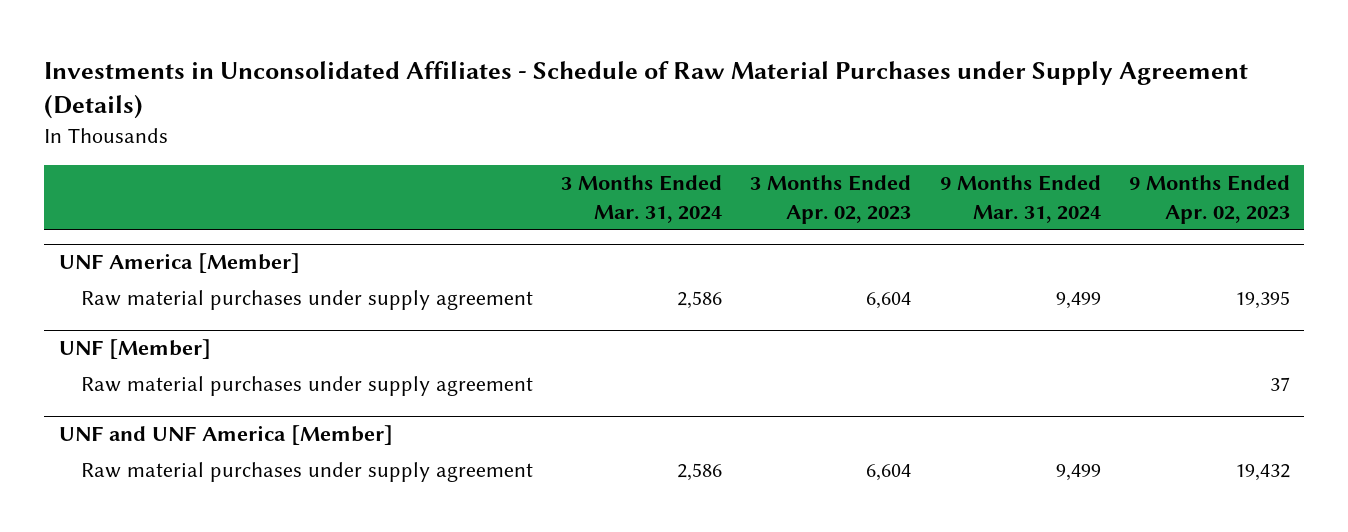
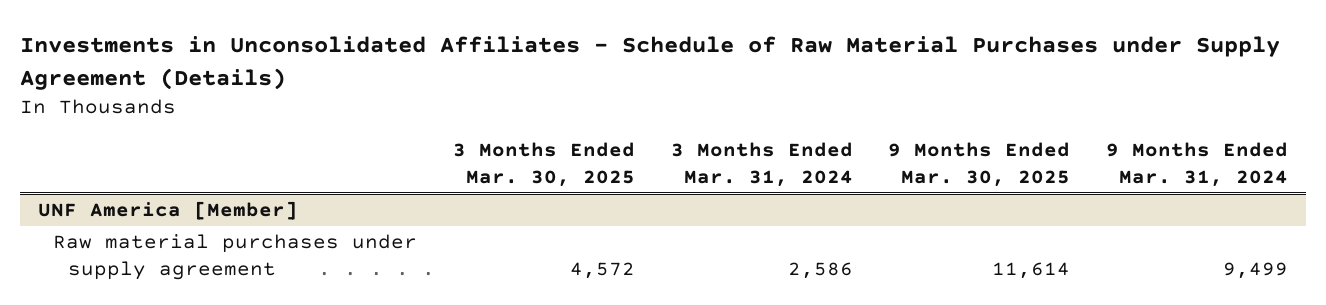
- | 3 Months Ended Mar. 31, 2024 | 3 Months Ended Apr. 02, 2023 | 9 Months Ended Mar. 31, 2024 | 9 Months Ended Apr. 02, 2023
+ | 3 Months Ended Mar. 30, 2025 | 3 Months Ended Mar. 31, 2024 | 9 Months Ended Mar. 30, 2025 | 9 Months Ended Mar. 31, 2024
- UNF [Member]
- Raw material purchases under supply agreement | | | | 37
- UNF and UNF America [Member]
- Raw material purchases under supply agreement | 2,586 | 6,604 | 9,499 | 19,432

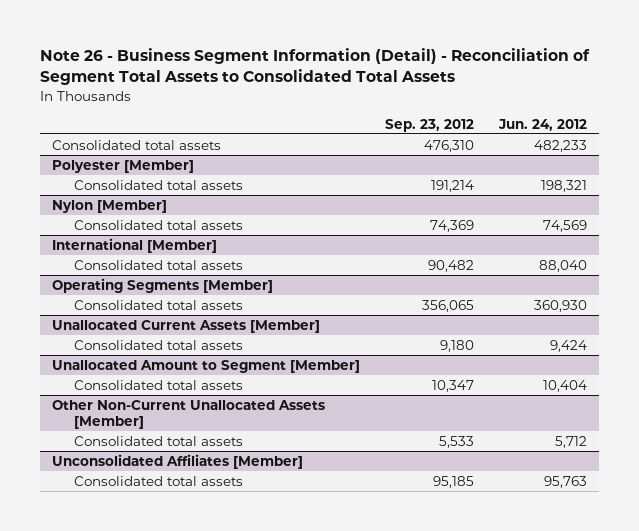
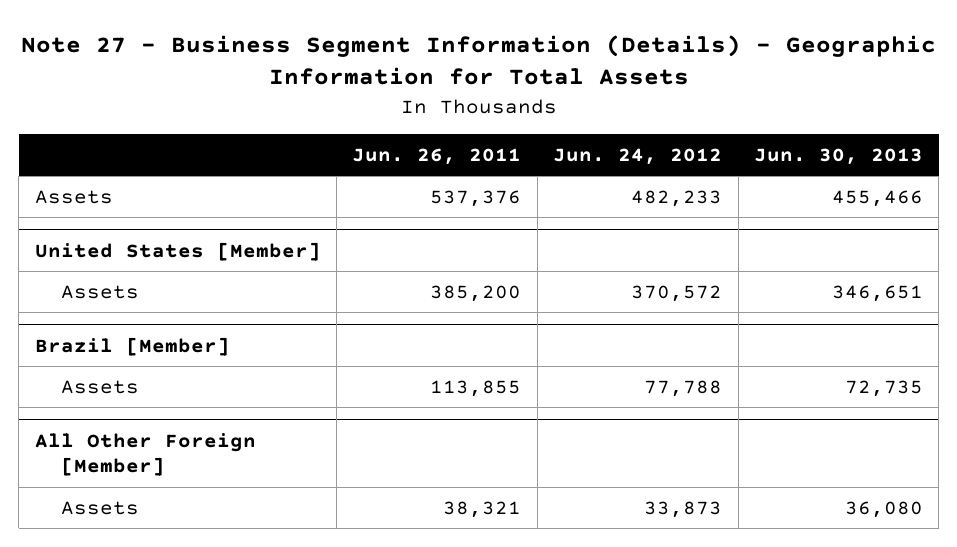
- Note 26 - Business Segment Information (Detail) - Reconciliation of Segment Total Assets to Consolidated Total Assets
+ Note 27 - Business Segment Information (Details) - Geographic Information for Total Assets
- | Sep. 23, 2012 | Jun. 24, 2012
+ | Jun. 26, 2011 | Jun. 24, 2012 | Jun. 30, 2013
- Consolidated total assets | 476,310 | 482,233
- Polyester [Member]
- Consolidated total assets | 191,214 | 198,321
- Nylon [Member]
- Consolidated total assets | 74,369 | 74,569
- International [Member]
- Consolidated total assets | 90,482 | 88,040
- Operating Segments [Member]
- Consolidated total assets | 356,065 | 360,930
- Unallocated Current Assets [Member]
- Consolidated total assets | 9,180 | 9,424
- Unallocated Amount to Segment [Member]
- Consolidated total assets | 10,347 | 10,404
- Other Non-Current Unallocated Assets [Member]
- Consolidated total assets | 5,533 | 5,712
- Unconsolidated Affiliates [Member]
- Consolidated total assets | 95,185 | 95,763
+ Assets | 537,376 | 482,233 | 455,466
+ United States [Member]
+ Assets | 385,200 | 370,572 | 346,651
+ Brazil [Member]
+ Assets | 113,855 | 77,788 | 72,735
+ All Other Foreign [Member]
+ Assets | 38,321 | 33,873 | 36,080

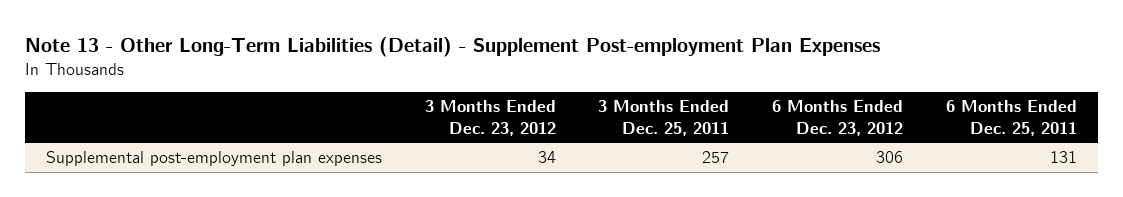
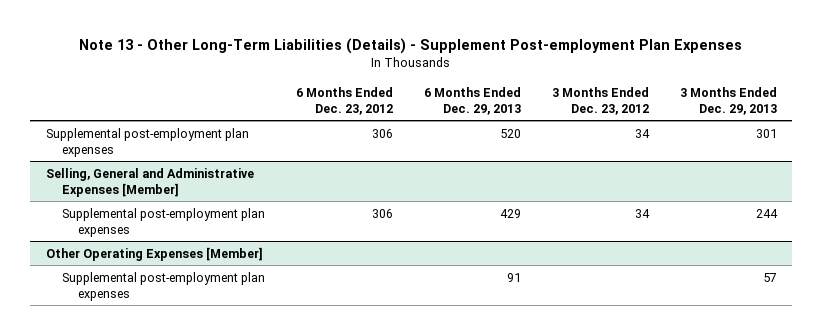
- Note 13 - Other Long-Term Liabilities (Detail) - Supplement Post-employment Plan Expenses
+ Note 13 - Other Long-Term Liabilities (Details) - Supplement Post-employment Plan Expenses
- | 3 Months Ended Dec. 23, 2012 | 3 Months Ended Dec. 25, 2011 | 6 Months Ended Dec. 23, 2012 | 6 Months Ended Dec. 25, 2011
+ | 6 Months Ended Dec. 23, 2012 | 6 Months Ended Dec. 29, 2013 | 3 Months Ended Dec. 23, 2012 | 3 Months Ended Dec. 29, 2013
+ Selling, General and Administrative Expenses [Member]
+ Supplemental post-employment plan expenses | 306 | 429 | 34 | 244
+ Other Operating Expenses [Member]
+ Supplemental post-employment plan expenses | | 91 | | 57

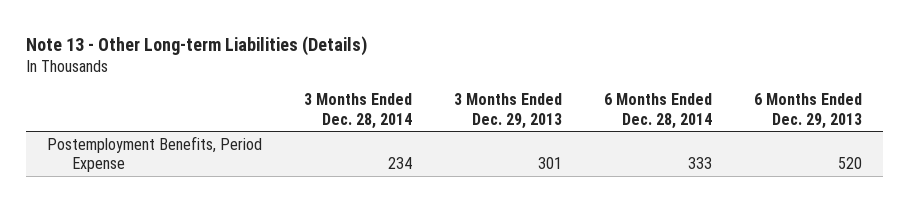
- Note 13 - Other Long-Term Liabilities (Details) - Supplement Post-employment Plan Expenses
+ Note 13 - Other Long-term Liabilities (Details)
- | 6 Months Ended Dec. 23, 2012 | 6 Months Ended Dec. 29, 2013 | 3 Months Ended Dec. 23, 2012 | 3 Months Ended Dec. 29, 2013
+ | 3 Months Ended Dec. 28, 2014 | 3 Months Ended Dec. 29, 2013 | 6 Months Ended Dec. 28, 2014 | 6 Months Ended Dec. 29, 2013
- Supplemental post-employment plan expenses | 306 | 520 | 34 | 301
- Selling, General and Administrative Expenses [Member]
- Supplemental post-employment plan expenses | 306 | 429 | 34 | 244
- Other Operating Expenses [Member]
- Supplemental post-employment plan expenses | | 91 | | 57
+ Postemployment Benefits, Period Expense | 234 | 301 | 333 | 520

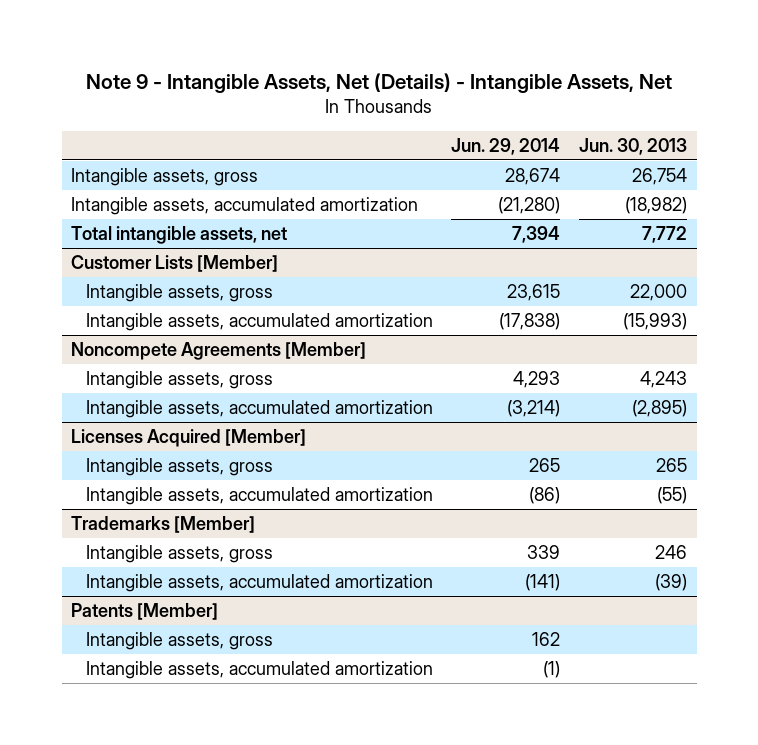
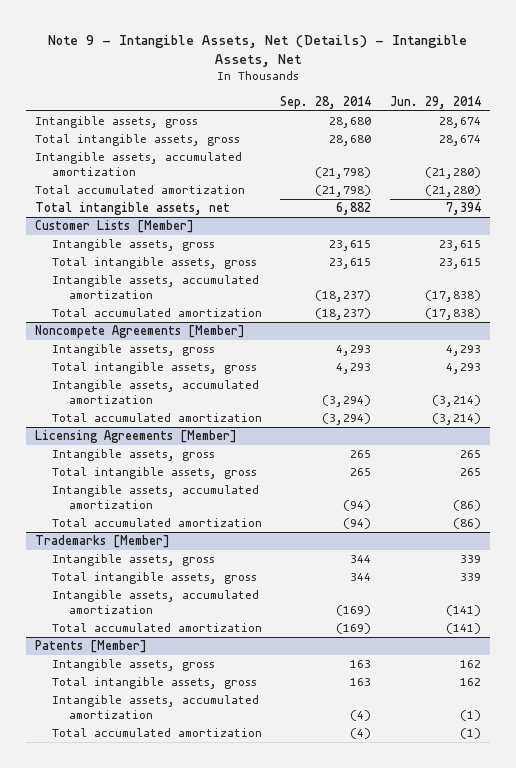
- | Jun. 29, 2014 | Jun. 30, 2013
+ | Sep. 28, 2014 | Jun. 29, 2014
+ Total intangible assets, gross | 28,680 | 28,674
+ Total accumulated amortization | (21,798) | (21,280)
@ Customer Lists [Member]
+ Total intangible assets, gross | 23,615 | 23,615
+ Total accumulated amortization | (18,237) | (17,838)
@ Noncompete Agreements [Member]
+ Total intangible assets, gross | 4,293 | 4,293
- Licenses Acquired [Member]
@ Noncompete Agreements [Member]
+ Total accumulated amortization | (3,294) | (3,214)
+ Licensing Agreements [Member]
+ Total intangible assets, gross | 265 | 265
+ Total accumulated amortization | (94) | (86)
@ Trademarks [Member]
+ Total intangible assets, gross | 344 | 339
+ Total accumulated amortization | (169) | (141)
@ Patents [Member]
+ Total intangible assets, gross | 163 | 162
+ Total accumulated amortization | (4) | (1)

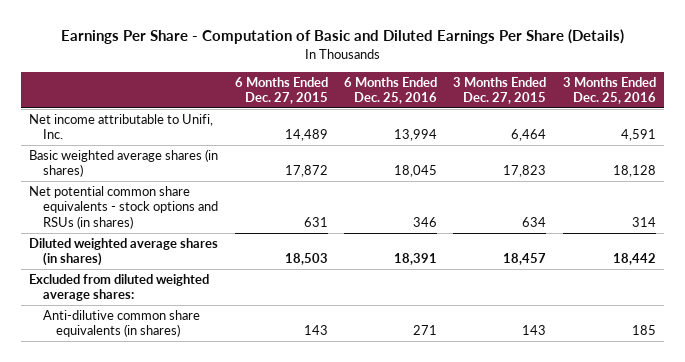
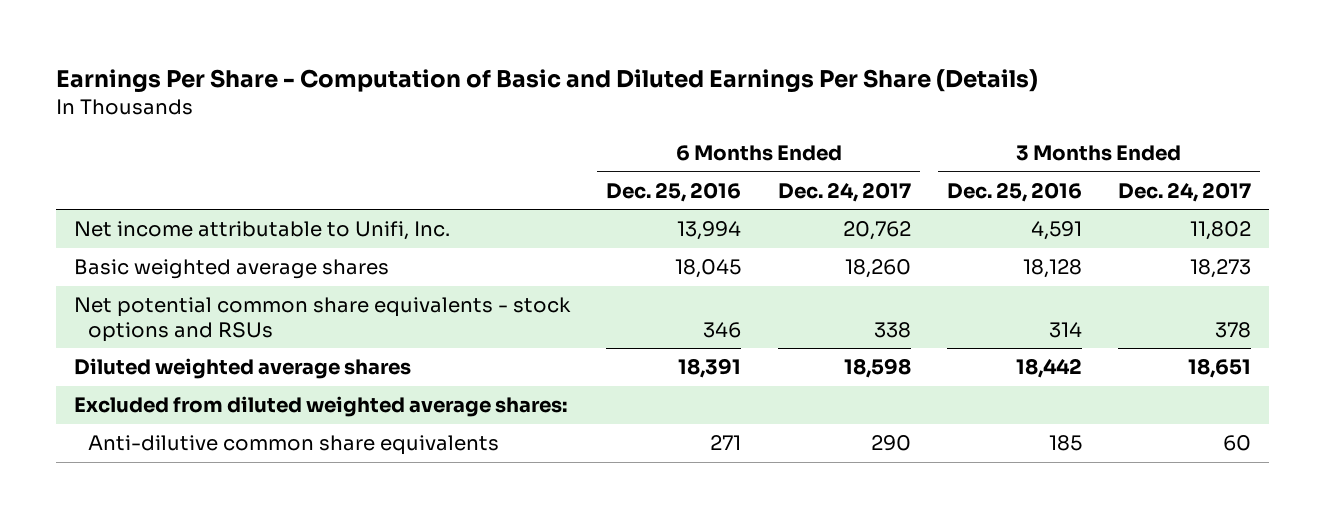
- | 6 Months Ended Dec. 27, 2015 | 6 Months Ended Dec. 25, 2016 | 3 Months Ended Dec. 27, 2015 | 3 Months Ended Dec. 25, 2016
+ | 6 Months Ended Dec. 25, 2016 | 6 Months Ended Dec. 24, 2017 | 3 Months Ended Dec. 25, 2016 | 3 Months Ended Dec. 24, 2017
- Basic weighted average shares (in shares) | 17,872 | 18,045 | 17,823 | 18,128
- Net potential common share equivalents - stock options and RSUs (in shares) | 631 | 346 | 634 | 314
- Diluted weighted average shares (in shares) | 18,503 | 18,391 | 18,457 | 18,442
+ Basic weighted average shares | 18,045 | 18,260 | 18,128 | 18,273
+ Net potential common share equivalents - stock options and RSUs | 346 | 338 | 314 | 378
+ Diluted weighted average shares | 18,391 | 18,598 | 18,442 | 18,651
- Anti-dilutive common share equivalents (in shares) | 143 | 271 | 143 | 185
+ Anti-dilutive common share equivalents | 271 | 290 | 185 | 60

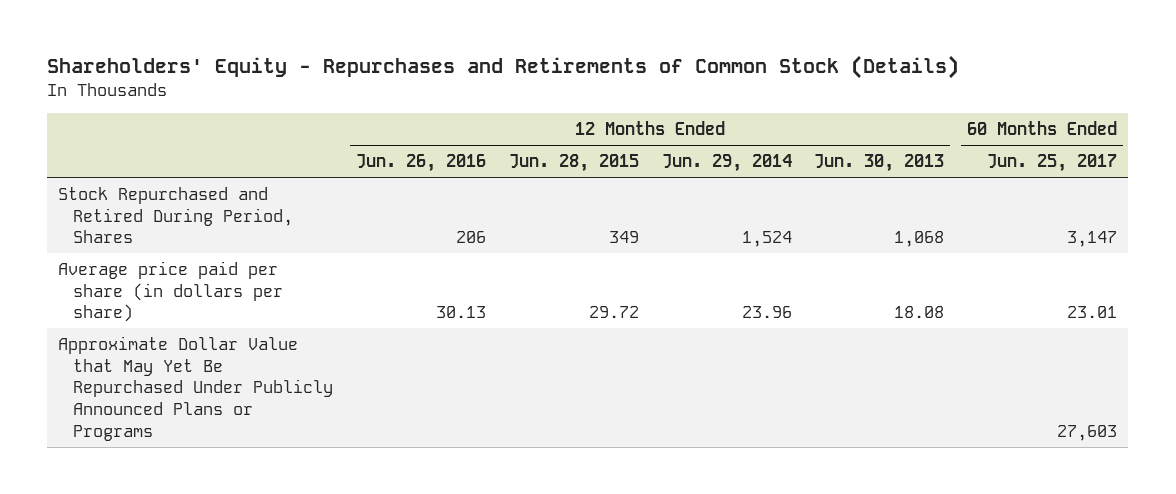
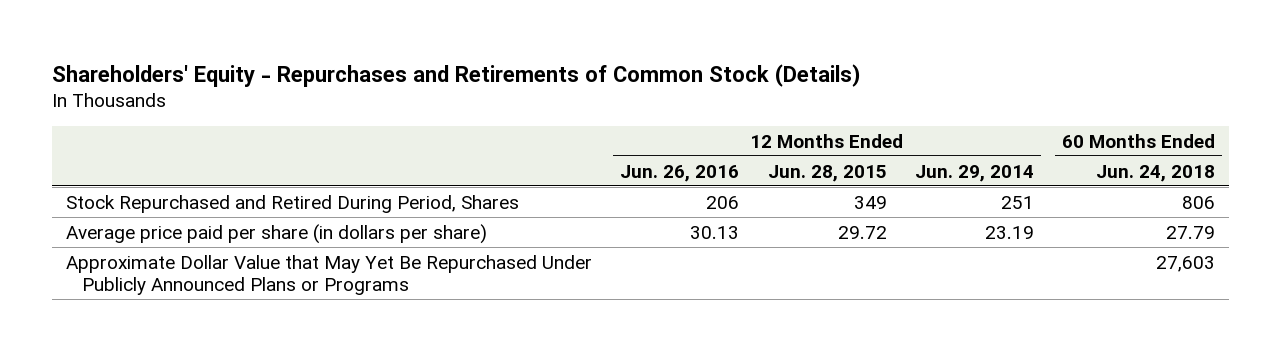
- | 12 Months Ended Jun. 26, 2016 | 12 Months Ended Jun. 28, 2015 | 12 Months Ended Jun. 29, 2014 | 12 Months Ended Jun. 30, 2013 | 60 Months Ended Jun. 25, 2017
+ | 12 Months Ended Jun. 26, 2016 | 12 Months Ended Jun. 28, 2015 | 12 Months Ended Jun. 29, 2014 | 60 Months Ended Jun. 24, 2018
- Stock Repurchased and Retired During Period, Shares | 206 | 349 | 1,524 | 1,068 | 3,147
- Average price paid per share (in dollars per share) | 30.13 | 29.72 | 23.96 | 18.08 | 23.01
+ Stock Repurchased and Retired During Period, Shares | 206 | 349 | 251 | 806
+ Average price paid per share (in dollars per share) | 30.13 | 29.72 | 23.19 | 27.79

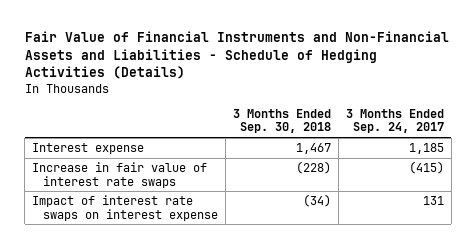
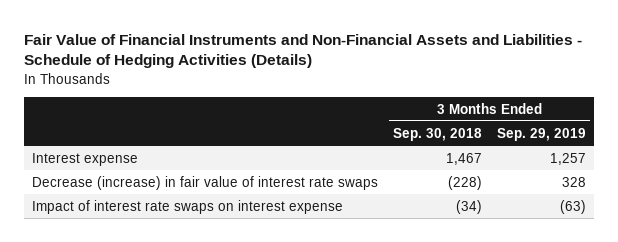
- | 3 Months Ended Sep. 30, 2018 | 3 Months Ended Sep. 24, 2017
+ | 3 Months Ended Sep. 30, 2018 | 3 Months Ended Sep. 29, 2019
- Increase in fair value of interest rate swaps | (228) | (415)
+ Decrease (increase) in fair value of interest rate swaps | (228) | 328

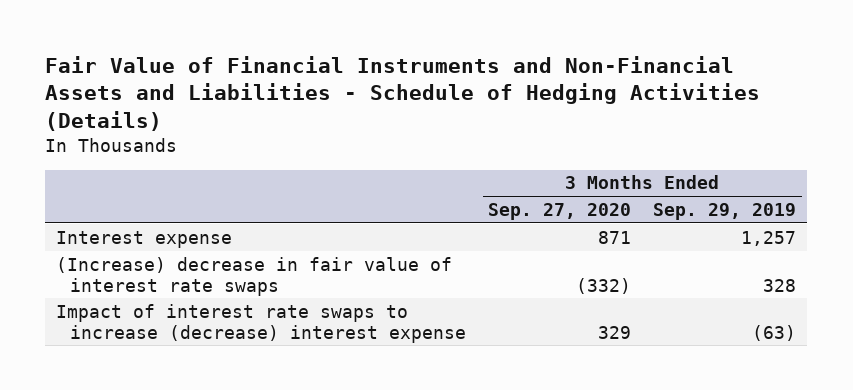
- | 3 Months Ended Sep. 30, 2018 | 3 Months Ended Sep. 29, 2019
+ | 3 Months Ended Sep. 27, 2020 | 3 Months Ended Sep. 29, 2019
- Decrease (increase) in fair value of interest rate swaps | (228) | 328
- Impact of interest rate swaps on interest expense | (34) | (63)
+ (Increase) decrease in fair value of interest rate swaps | (332) | 328
+ Impact of interest rate swaps to increase (decrease) interest expense | 329 | (63)

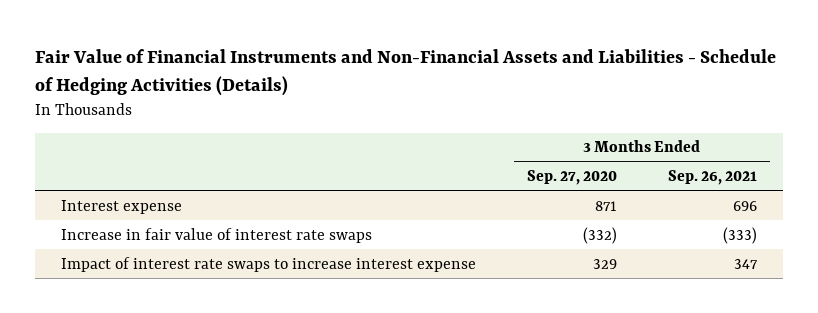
- | 3 Months Ended Sep. 27, 2020 | 3 Months Ended Sep. 29, 2019
+ | 3 Months Ended Sep. 27, 2020 | 3 Months Ended Sep. 26, 2021
- (Increase) decrease in fair value of interest rate swaps | (332) | 328
- Impact of interest rate swaps to increase (decrease) interest expense | 329 | (63)
+ Increase in fair value of interest rate swaps | (332) | (333)
+ Impact of interest rate swaps to increase interest expense | 329 | 347

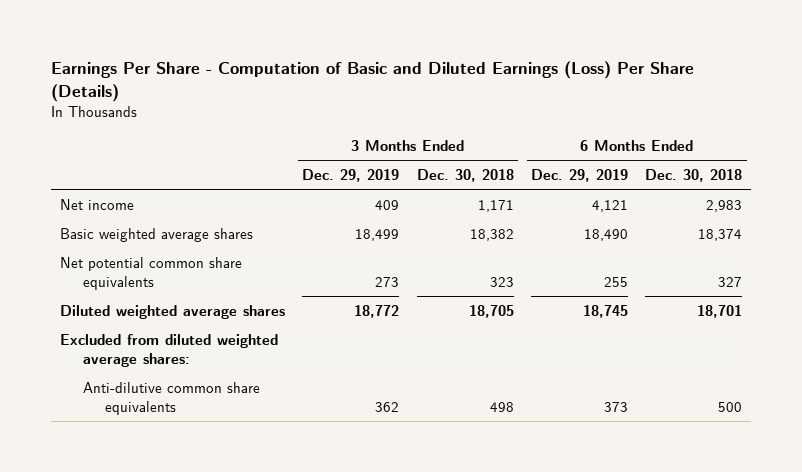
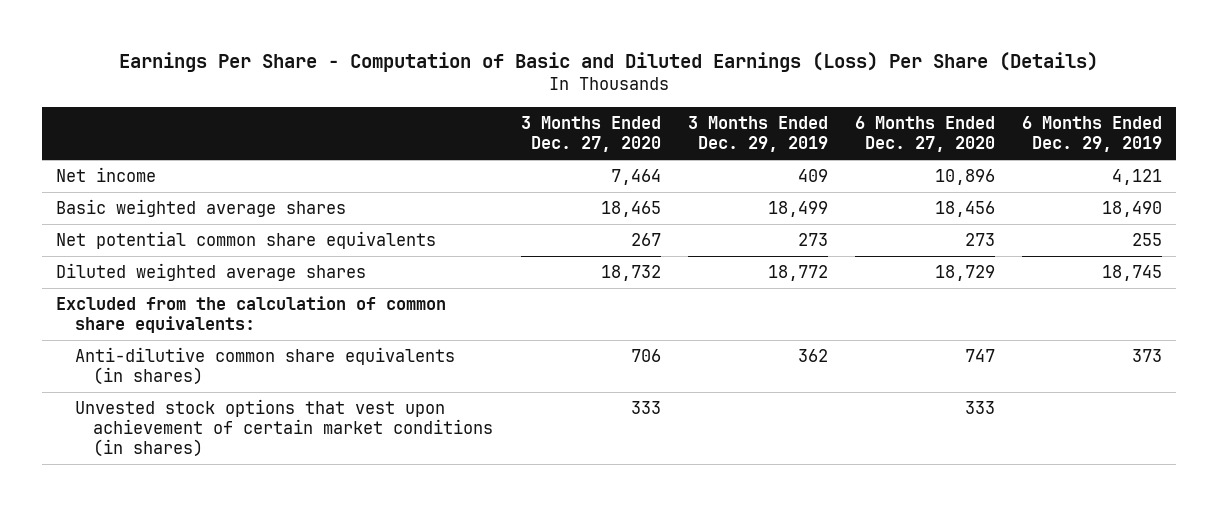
- | 3 Months Ended Dec. 29, 2019 | 3 Months Ended Dec. 30, 2018 | 6 Months Ended Dec. 29, 2019 | 6 Months Ended Dec. 30, 2018
+ | 3 Months Ended Dec. 27, 2020 | 3 Months Ended Dec. 29, 2019 | 6 Months Ended Dec. 27, 2020 | 6 Months Ended Dec. 29, 2019
- Excluded from diluted weighted average shares:
- Anti-dilutive common share equivalents | 362 | 498 | 373 | 500
+ Excluded from the calculation of common share equivalents:
+ Anti-dilutive common share equivalents (in shares) | 706 | 362 | 747 | 373
+ Unvested stock options that vest upon achievement of certain market conditions (in shares) | 333 | | 333 |

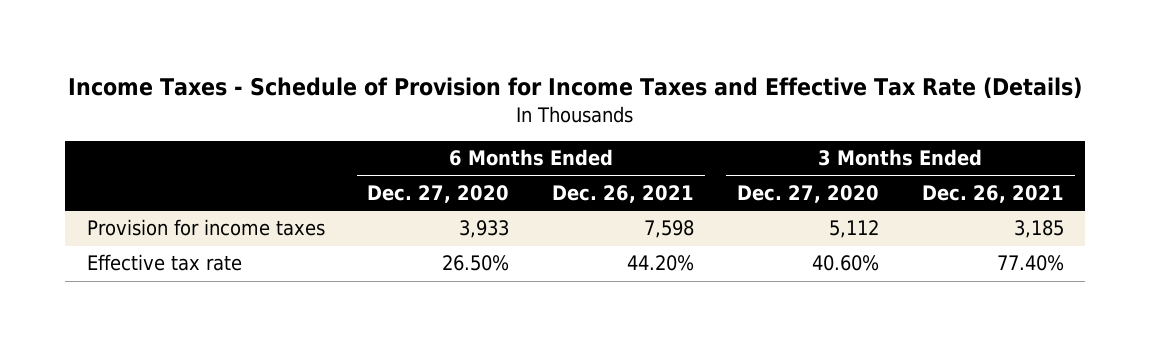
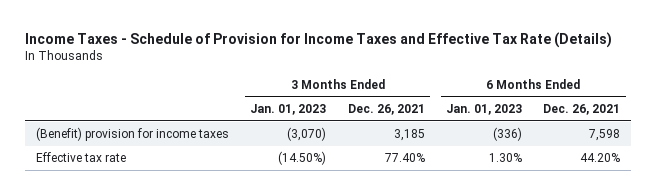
- | 6 Months Ended Dec. 27, 2020 | 6 Months Ended Dec. 26, 2021 | 3 Months Ended Dec. 27, 2020 | 3 Months Ended Dec. 26, 2021
+ | 3 Months Ended Jan. 01, 2023 | 3 Months Ended Dec. 26, 2021 | 6 Months Ended Jan. 01, 2023 | 6 Months Ended Dec. 26, 2021
- Provision for income taxes | 3,933 | 7,598 | 5,112 | 3,185
+ (Benefit) provision for income taxes | (3,070) | 3,185 | (336) | 7,598

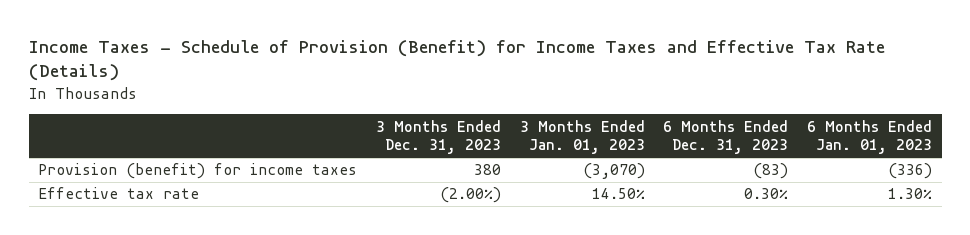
- Income Taxes - Schedule of Provision for Income Taxes and Effective Tax Rate (Details)
+ Income Taxes - Schedule of Provision (Benefit) for Income Taxes and Effective Tax Rate (Details)
- | 3 Months Ended Jan. 01, 2023 | 3 Months Ended Dec. 26, 2021 | 6 Months Ended Jan. 01, 2023 | 6 Months Ended Dec. 26, 2021
+ | 3 Months Ended Dec. 31, 2023 | 3 Months Ended Jan. 01, 2023 | 6 Months Ended Dec. 31, 2023 | 6 Months Ended Jan. 01, 2023
- (Benefit) provision for income taxes | (3,070) | 3,185 | (336) | 7,598
- Effective tax rate | (14.50%) | 77.40% | 1.30% | 44.20%
+ Provision (benefit) for income taxes | 380 | (3,070) | (83) | (336)
+ Effective tax rate | (2.00%) | 14.50% | 0.30% | 1.30%

